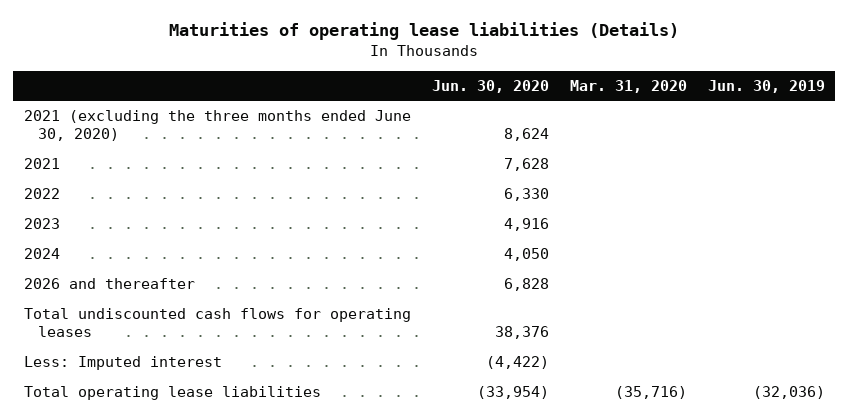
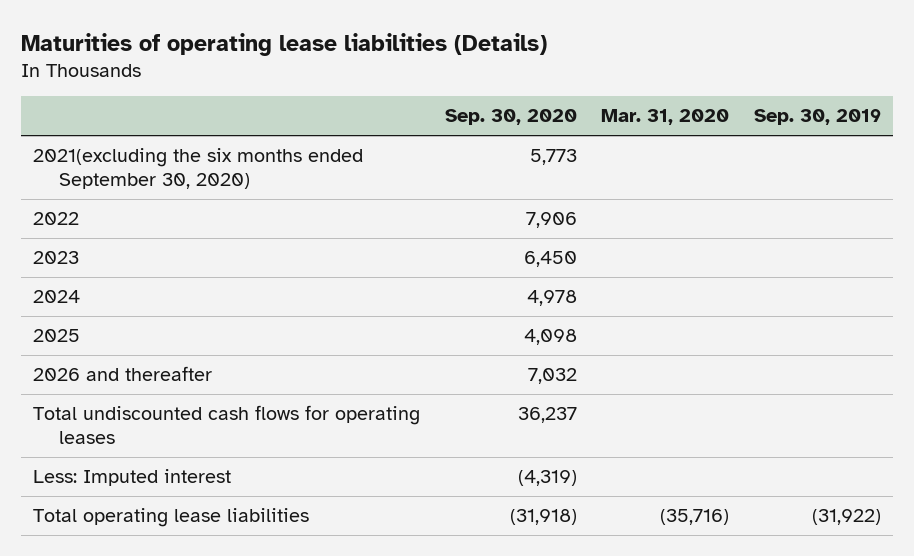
- | Jun. 30, 2020 | Mar. 31, 2020 | Jun. 30, 2019
+ | Sep. 30, 2020 | Mar. 31, 2020 | Sep. 30, 2019
- 2021 (excluding the three months ended June 30, 2020) | 8,624 | |
- 2021 | 7,628 | |
+ 2021(excluding the six months ended September 30, 2020) | 5,773 | |
+ 2025 | 4,098 | |

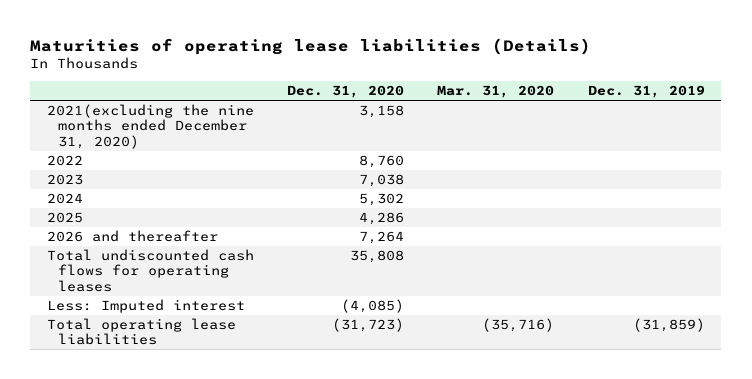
- | Sep. 30, 2020 | Mar. 31, 2020 | Sep. 30, 2019
+ | Dec. 31, 2020 | Mar. 31, 2020 | Dec. 31, 2019
- 2021(excluding the six months ended September 30, 2020) | 5,773 | |
+ 2021(excluding the nine months ended December 31, 2020) | 3,158 | |

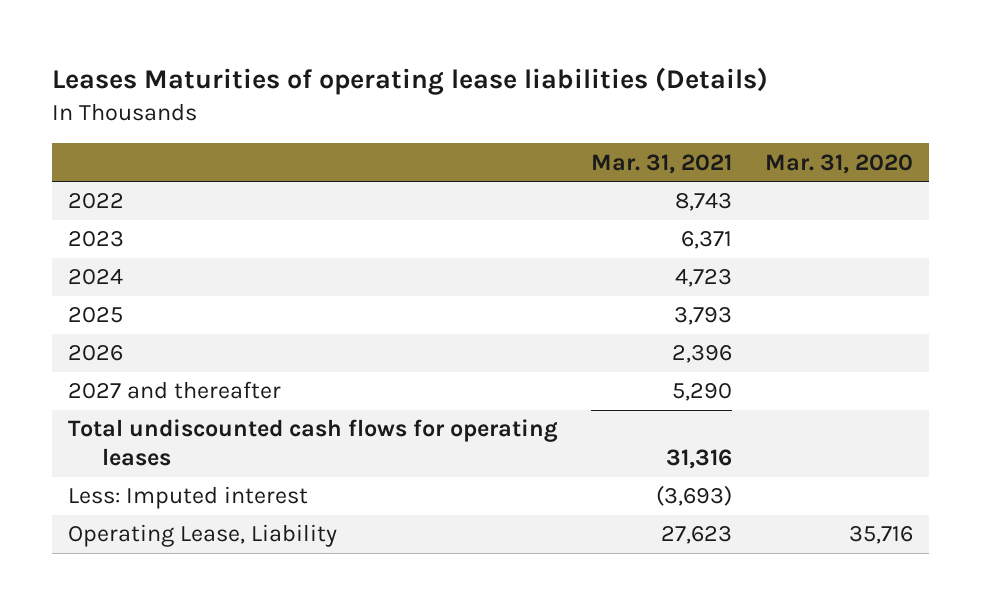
- Maturities of operating lease liabilities (Details)
+ Leases Maturities of operating lease liabilities (Details)
- | Dec. 31, 2020 | Mar. 31, 2020 | Dec. 31, 2019
+ | Mar. 31, 2021 | Mar. 31, 2020
- 2021(excluding the nine months ended December 31, 2020) | 3,158 | |
- 2026 and thereafter | 7,264 | |
+ 2026 | 2,396 |
+ 2027 and thereafter | 5,290 |
- Total operating lease liabilities | (31,723) | (35,716) | (31,859)
+ Operating Lease, Liability | 27,623 | 35,716

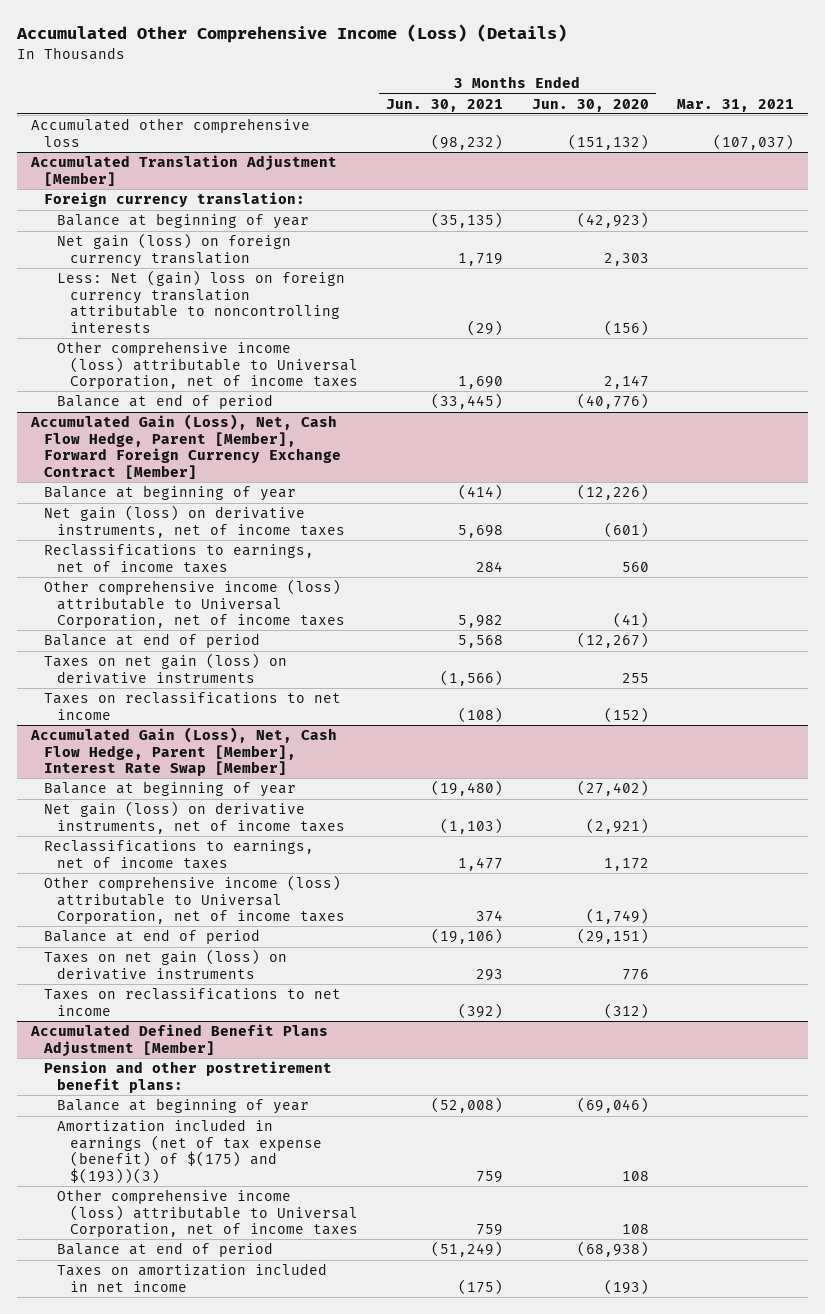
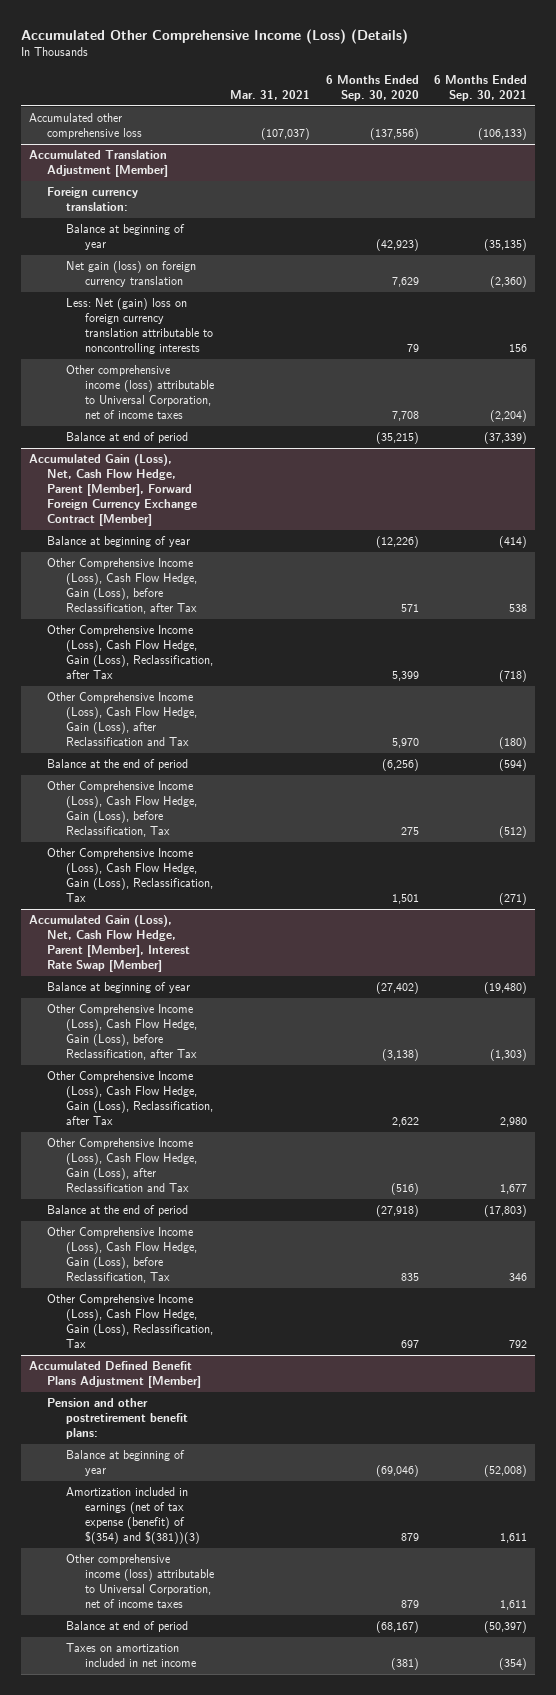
- | 3 Months Ended Jun. 30, 2021 | 3 Months Ended Jun. 30, 2020 | Mar. 31, 2021
+ | Mar. 31, 2021 | 6 Months Ended Sep. 30, 2020 | 6 Months Ended Sep. 30, 2021
@ Accumulated Gain (Loss), Net, Cash Flow Hedge, Parent [Member], Forward Foreign Currency Exchange Contract [Member]
- Net gain (loss) on derivative instruments, net of income taxes | 5,698 | (601) |
- Reclassifications to earnings, net of income taxes | 284 | 560 |
- Other comprehensive income (loss) attributable to Universal Corporation, net of income taxes | 5,982 | (41) |
- Balance at end of period | 5,568 | (12,267) |
- Taxes on net gain (loss) on derivative instruments | (1,566) | 255 |
- Taxes on reclassifications to net income | (108) | (152) |
+ Other Comprehensive Income (Loss), Cash Flow Hedge, Gain (Loss), before Reclassification, after Tax | | 571 | 538
+ Other Comprehensive Income (Loss), Cash Flow Hedge, Gain (Loss), Reclassification, after Tax | | 5,399 | (718)
+ Other Comprehensive Income (Loss), Cash Flow Hedge, Gain (Loss), after Reclassification and Tax | | 5,970 | (180)
+ Balance at the end of period | | (6,256) | (594)
+ Other Comprehensive Income (Loss), Cash Flow Hedge, Gain (Loss), before Reclassification, Tax | | 275 | (512)
+ Other Comprehensive Income (Loss), Cash Flow Hedge, Gain (Loss), Reclassification, Tax | | 1,501 | (271)
@ Accumulated Gain (Loss), Net, Cash Flow Hedge, Parent [Member], Interest Rate Swap [Member]
- Net gain (loss) on derivative instruments, net of income taxes | (1,103) | (2,921) |
- Reclassifications to earnings, net of income taxes | 1,477 | 1,172 |
- Other comprehensive income (loss) attributable to Universal Corporation, net of income taxes | 374 | (1,749) |
- Balance at end of period | (19,106) | (29,151) |
- Taxes on net gain (loss) on derivative instruments | 293 | 776 |
- Taxes on reclassifications to net income | (392) | (312) |
+ Other Comprehensive Income (Loss), Cash Flow Hedge, Gain (Loss), before Reclassification, after Tax | | (3,138) | (1,303)
+ Other Comprehensive Income (Loss), Cash Flow Hedge, Gain (Loss), Reclassification, after Tax | | 2,622 | 2,980
+ Other Comprehensive Income (Loss), Cash Flow Hedge, Gain (Loss), after Reclassification and Tax | | (516) | 1,677
+ Balance at the end of period | | (27,918) | (17,803)
+ Other Comprehensive Income (Loss), Cash Flow Hedge, Gain (Loss), before Reclassification, Tax | | 835 | 346
+ Other Comprehensive Income (Loss), Cash Flow Hedge, Gain (Loss), Reclassification, Tax | | 697 | 792
@ Accumulated Defined Benefit Plans Adjustment [Member]
- Amortization included in earnings (net of tax expense (benefit) of $(175) and $(193))(3) | 759 | 108 |
+ Amortization included in earnings (net of tax expense (benefit) of $(354) and $(381))(3) | | 879 | 1,611

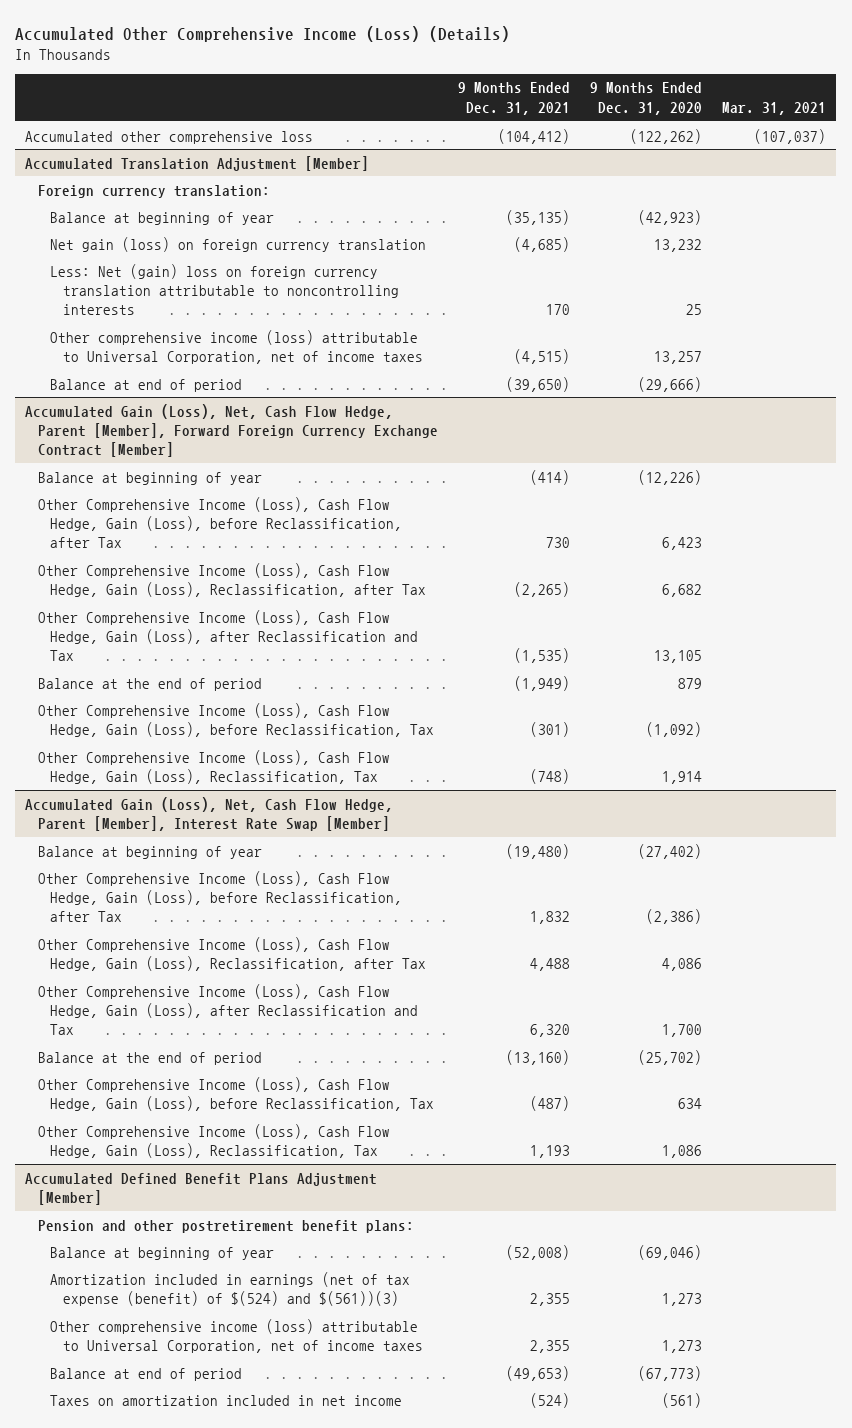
- | Mar. 31, 2021 | 6 Months Ended Sep. 30, 2020 | 6 Months Ended Sep. 30, 2021
+ | 9 Months Ended Dec. 31, 2021 | 9 Months Ended Dec. 31, 2020 | Mar. 31, 2021
@ Accumulated Defined Benefit Plans Adjustment [Member]
- Amortization included in earnings (net of tax expense (benefit) of $(354) and $(381))(3) | | 879 | 1,611
+ Amortization included in earnings (net of tax expense (benefit) of $(524) and $(561))(3) | 2,355 | 1,273 |

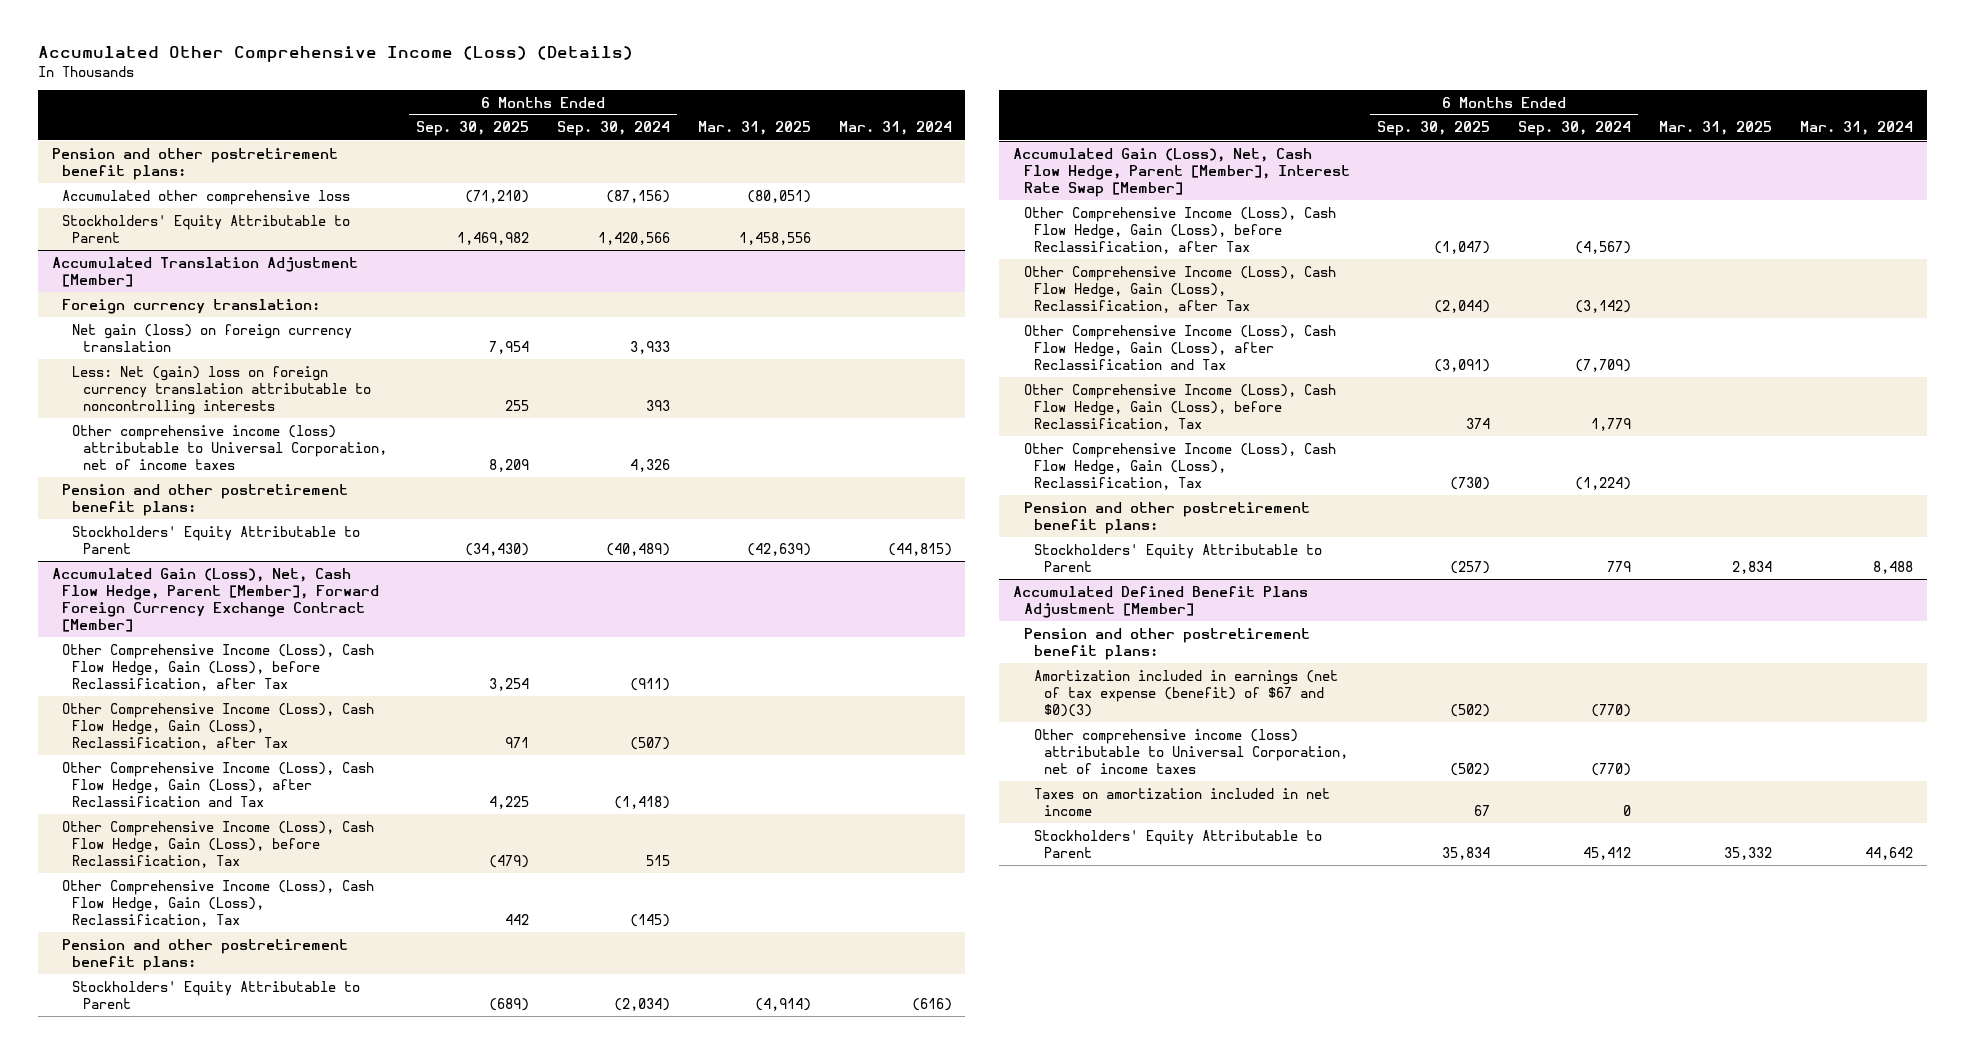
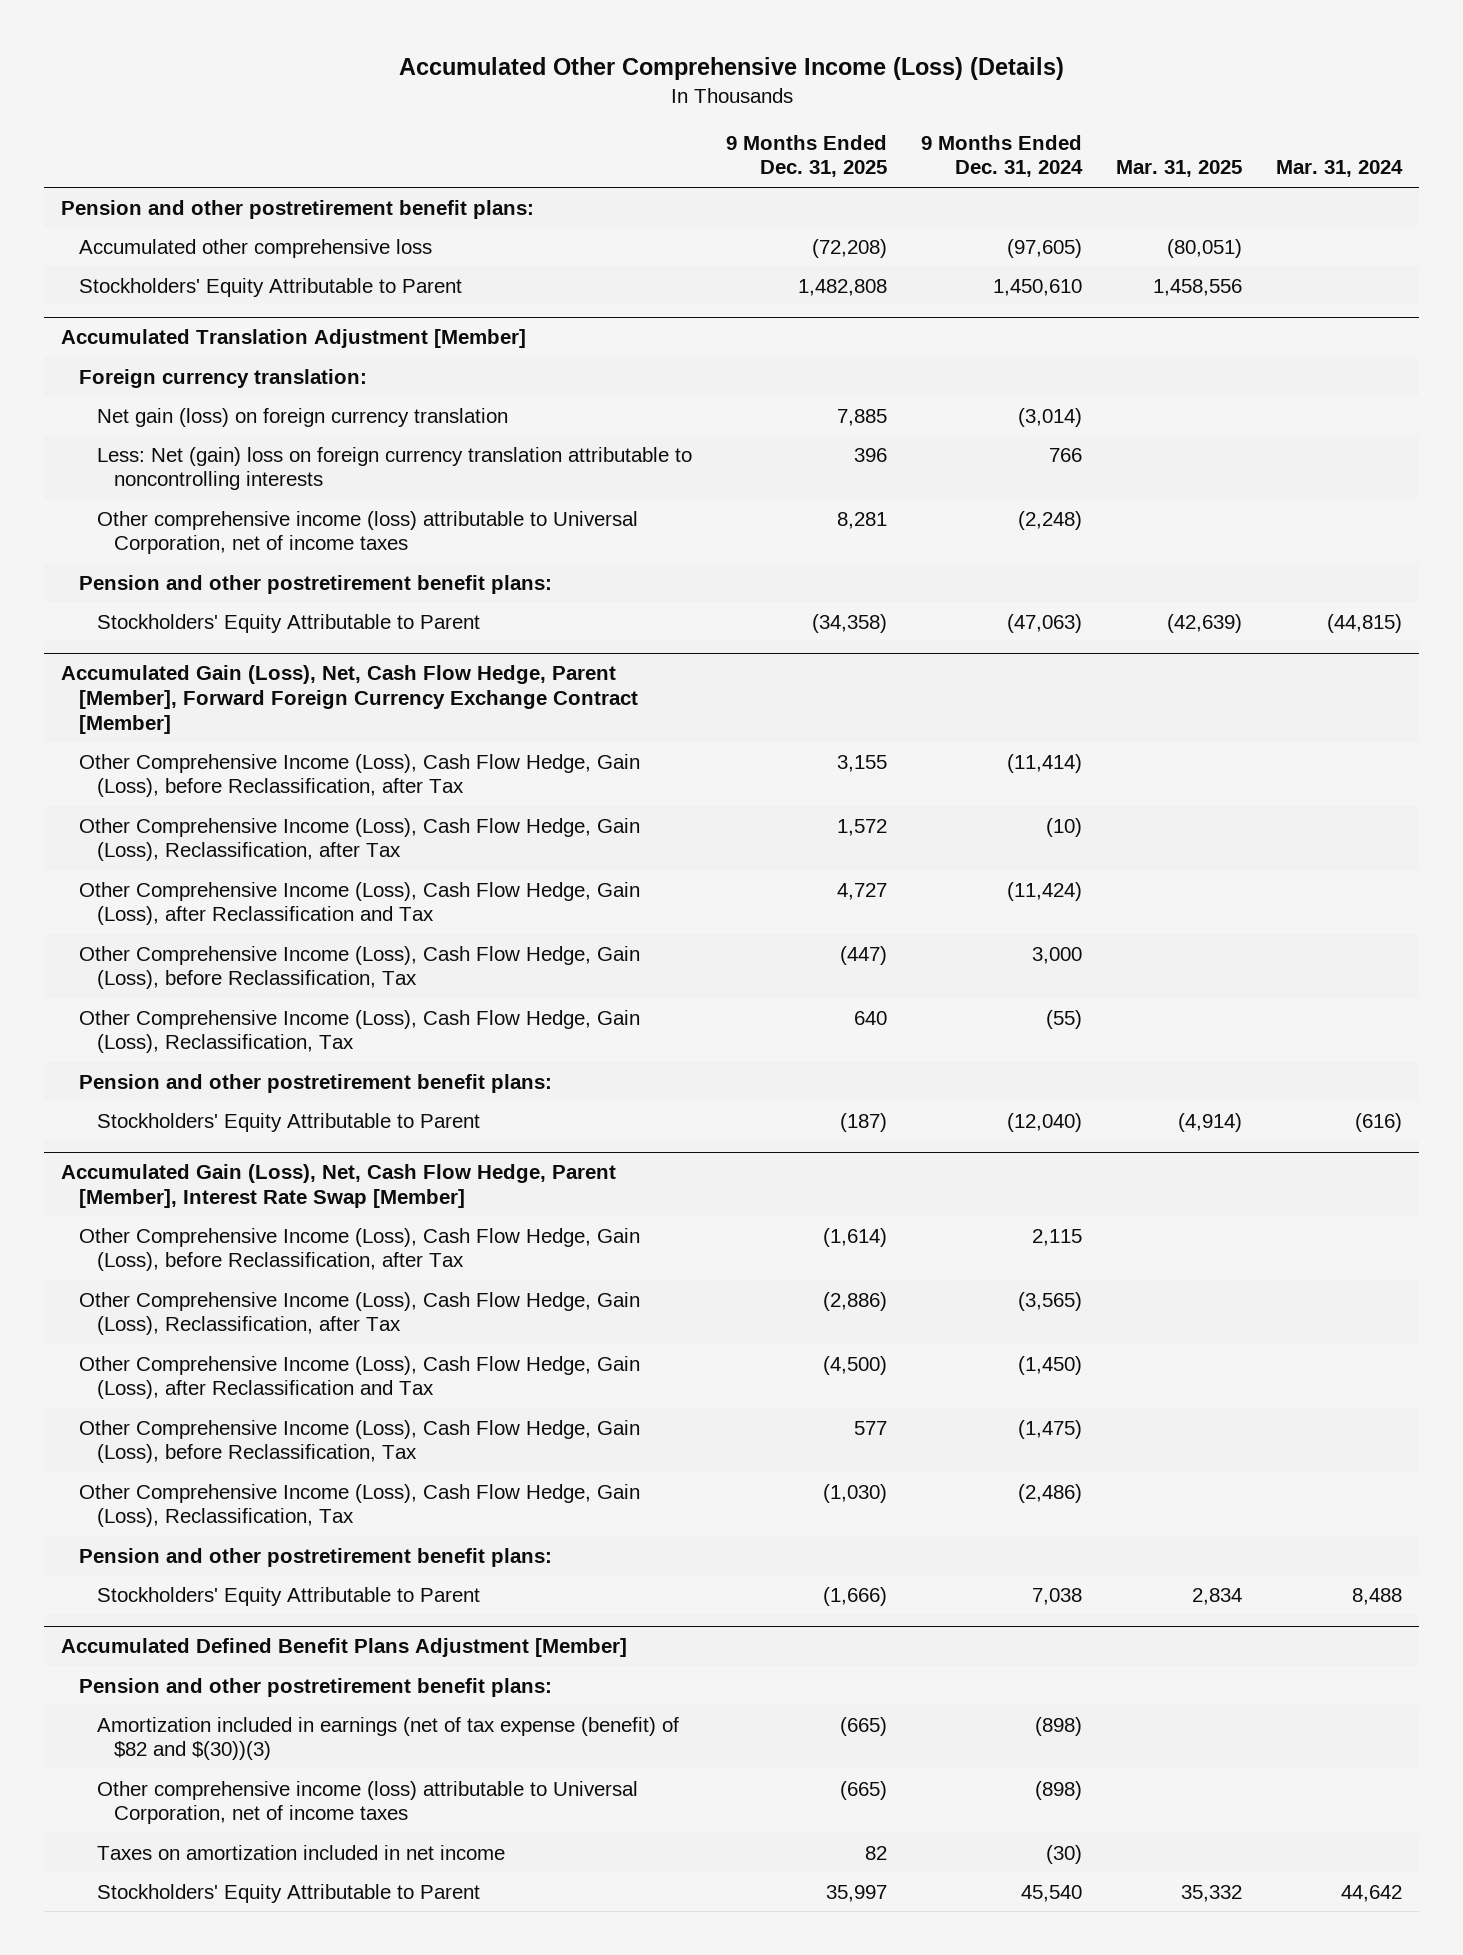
- | 6 Months Ended Sep. 30, 2025 | 6 Months Ended Sep. 30, 2024 | Mar. 31, 2025 | Mar. 31, 2024
+ | 9 Months Ended Dec. 31, 2025 | 9 Months Ended Dec. 31, 2024 | Mar. 31, 2025 | Mar. 31, 2024
@ Accumulated Defined Benefit Plans Adjustment [Member]
- Amortization included in earnings (net of tax expense (benefit) of $67 and $0)(3) | (502) | (770) | |
+ Amortization included in earnings (net of tax expense (benefit) of $82 and $(30))(3) | (665) | (898) | |

